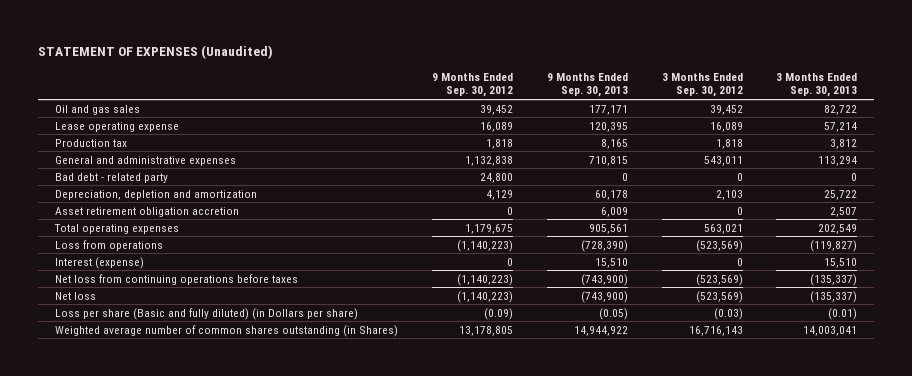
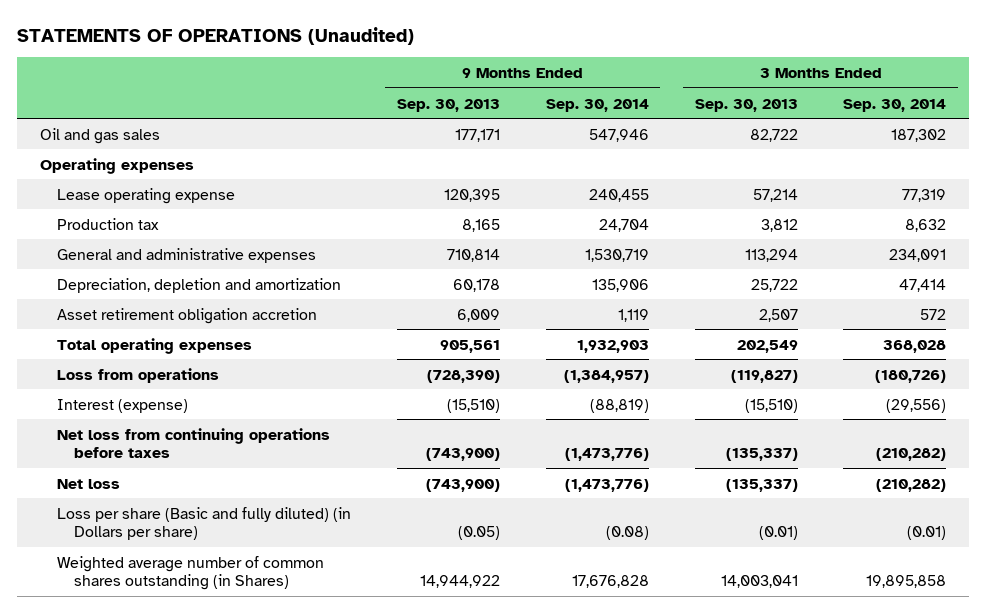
- STATEMENT OF EXPENSES (Unaudited)
+ STATEMENTS OF OPERATIONS (Unaudited)
- | 9 Months Ended Sep. 30, 2012 | 9 Months Ended Sep. 30, 2013 | 3 Months Ended Sep. 30, 2012 | 3 Months Ended Sep. 30, 2013
+ | 9 Months Ended Sep. 30, 2013 | 9 Months Ended Sep. 30, 2014 | 3 Months Ended Sep. 30, 2013 | 3 Months Ended Sep. 30, 2014
+ Operating expenses
- General and administrative expenses | 1,132,838 | 710,815 | 543,011 | 113,294
- Bad debt - related party | 24,800 | 0 | 0 | 0
+ General and administrative expenses | 710,814 | 1,530,719 | 113,294 | 234,091
- Interest (expense) | 0 | 15,510 | 0 | 15,510
+ Interest (expense) | (15,510) | (88,819) | (15,510) | (29,556)

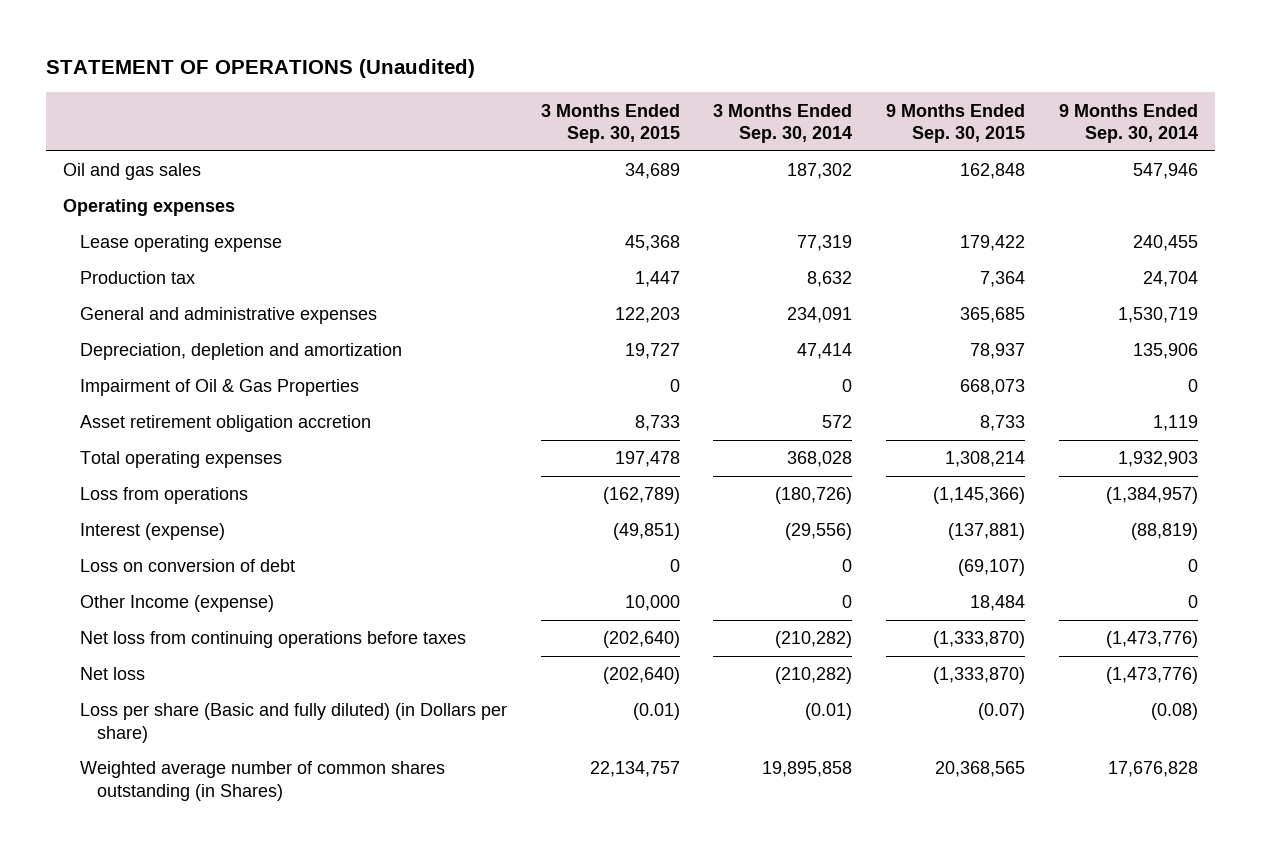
- STATEMENTS OF OPERATIONS (Unaudited)
+ STATEMENT OF OPERATIONS (Unaudited)
- | 9 Months Ended Sep. 30, 2013 | 9 Months Ended Sep. 30, 2014 | 3 Months Ended Sep. 30, 2013 | 3 Months Ended Sep. 30, 2014
+ | 3 Months Ended Sep. 30, 2015 | 3 Months Ended Sep. 30, 2014 | 9 Months Ended Sep. 30, 2015 | 9 Months Ended Sep. 30, 2014
+ Impairment of Oil & Gas Properties | 0 | 0 | 668,073 | 0
+ Loss on conversion of debt | 0 | 0 | (69,107) | 0
+ Other Income (expense) | 10,000 | 0 | 18,484 | 0

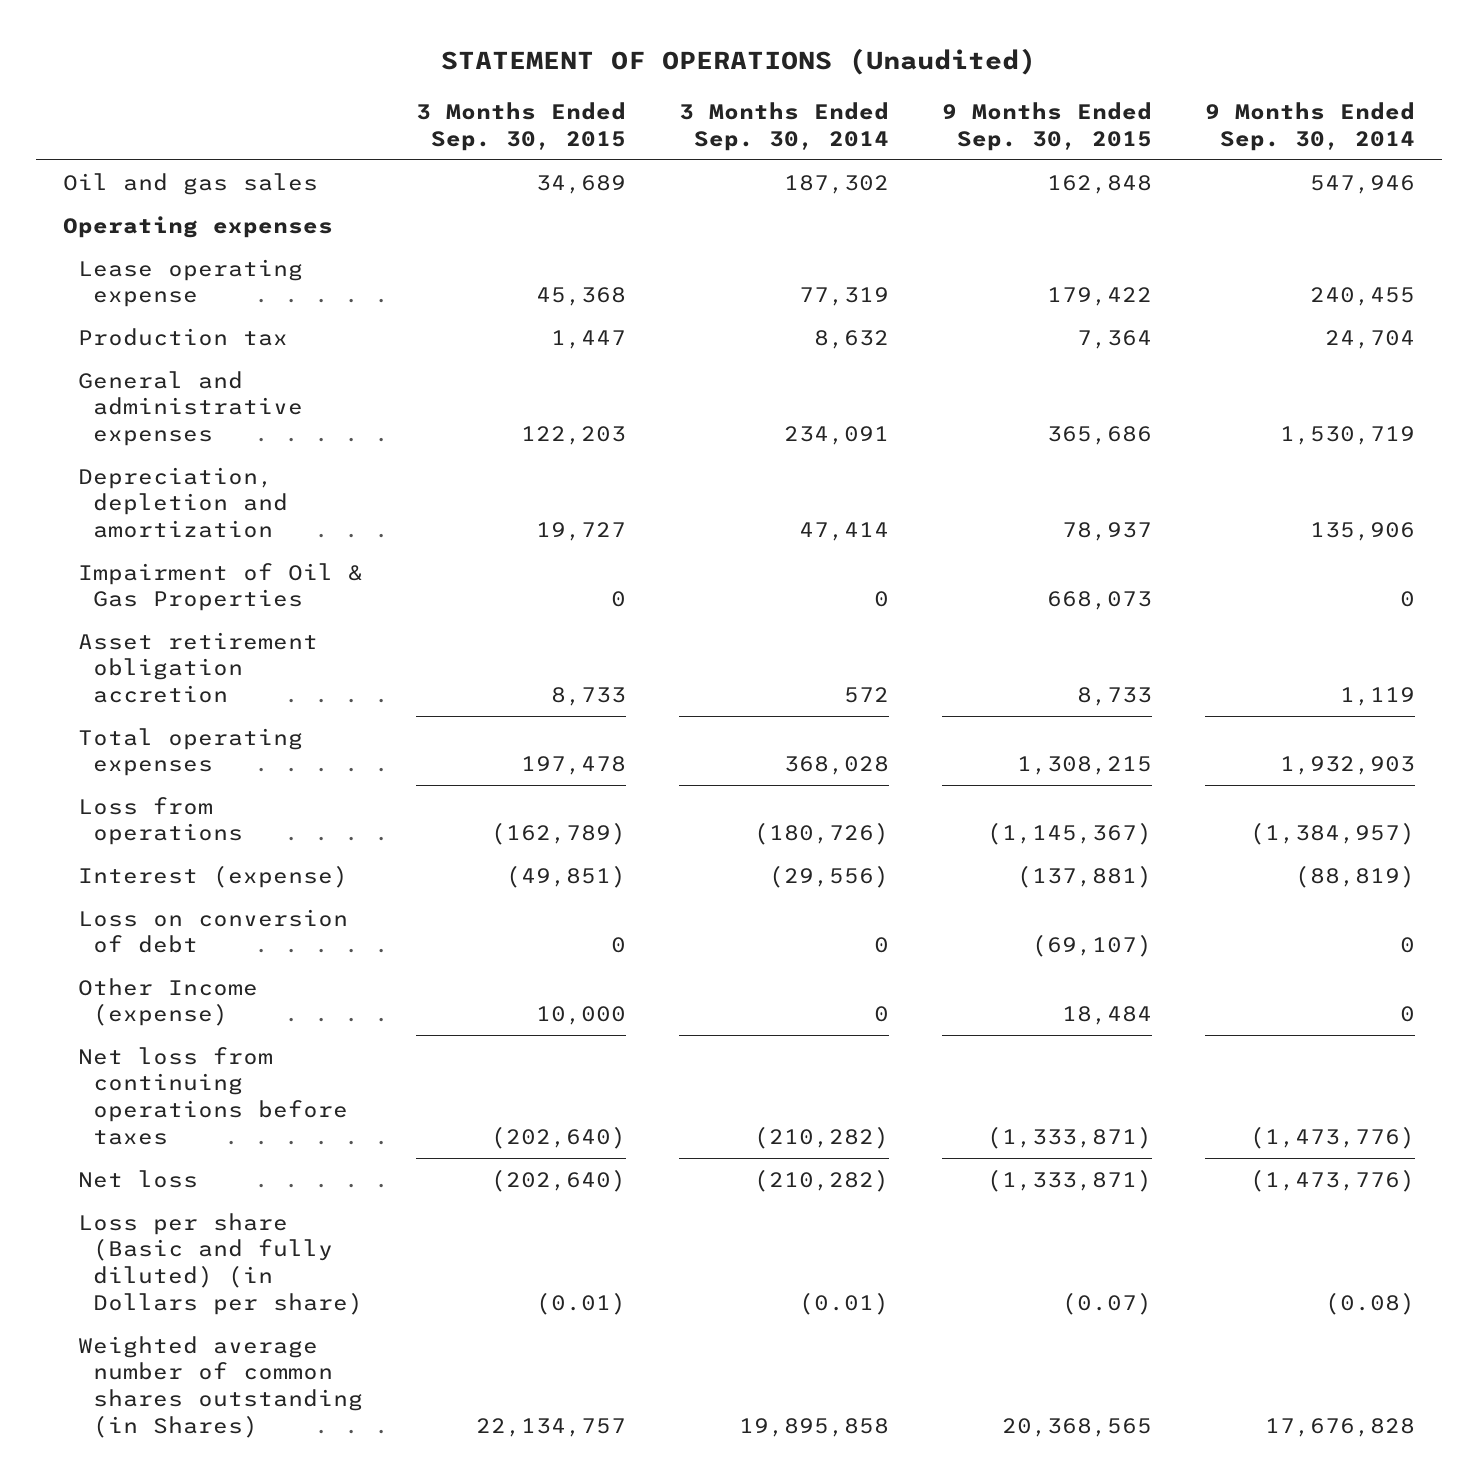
- General and administrative expenses | 122,203 | 234,091 | 365,685 | 1,530,719
+ General and administrative expenses | 122,203 | 234,091 | 365,686 | 1,530,719
- Total operating expenses | 197,478 | 368,028 | 1,308,214 | 1,932,903
- Loss from operations | (162,789) | (180,726) | (1,145,366) | (1,384,957)
+ Total operating expenses | 197,478 | 368,028 | 1,308,215 | 1,932,903
+ Loss from operations | (162,789) | (180,726) | (1,145,367) | (1,384,957)
- Net loss from continuing operations before taxes | (202,640) | (210,282) | (1,333,870) | (1,473,776)
- Net loss | (202,640) | (210,282) | (1,333,870) | (1,473,776)
+ Net loss from continuing operations before taxes | (202,640) | (210,282) | (1,333,871) | (1,473,776)
+ Net loss | (202,640) | (210,282) | (1,333,871) | (1,473,776)

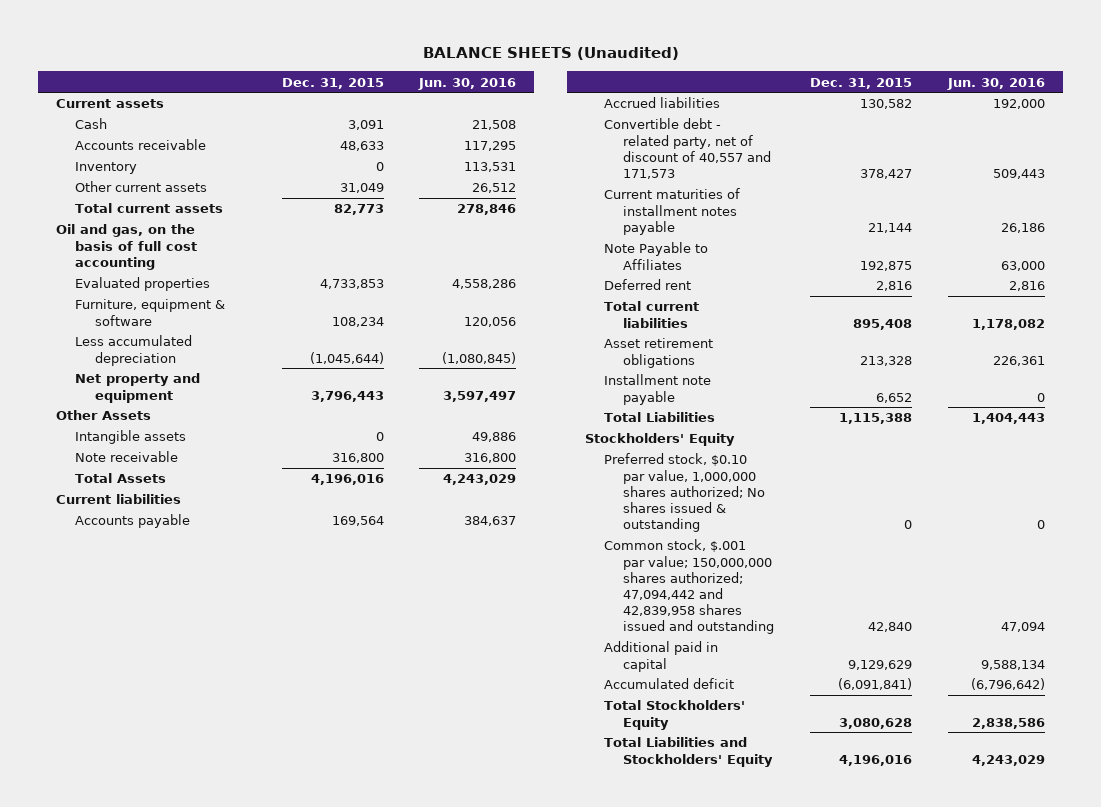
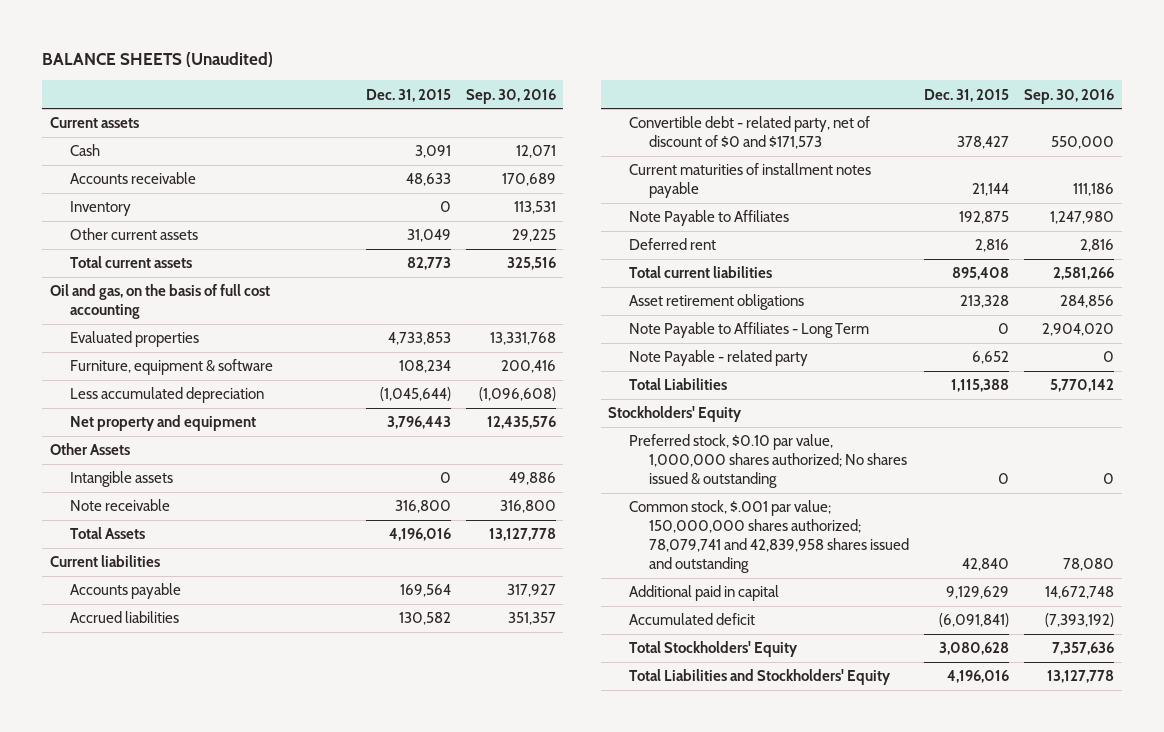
- | Dec. 31, 2015 | Jun. 30, 2016
+ | Dec. 31, 2015 | Sep. 30, 2016
- Convertible debt - related party, net of discount of 40,557 and 171,573 | 378,427 | 509,443
+ Convertible debt - related party, net of discount of $0 and $171,573 | 378,427 | 550,000
- Installment note payable | 6,652 | 0
+ Note Payable to Affiliates - Long Term | 0 | 2,904,020
+ Note Payable - related party | 6,652 | 0
- Common stock, $.001 par value; 150,000,000 shares authorized; 47,094,442 and 42,839,958 shares issued and outstanding | 42,840 | 47,094
+ Common stock, $.001 par value; 150,000,000 shares authorized; 78,079,741 and 42,839,958 shares issued and outstanding | 42,840 | 78,080

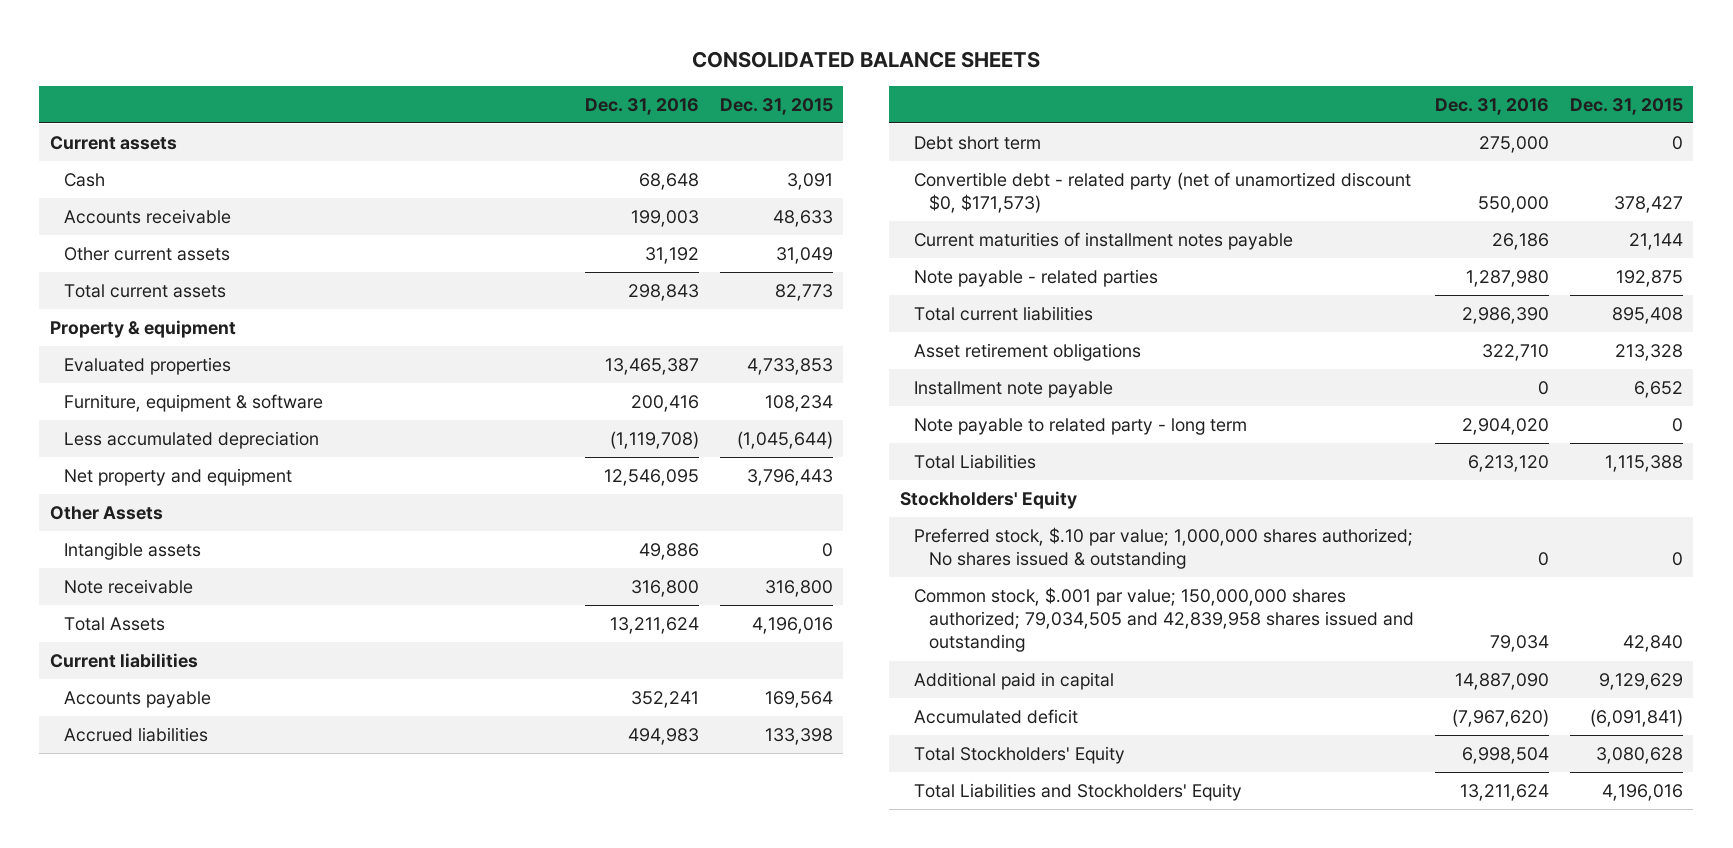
- BALANCE SHEETS (Unaudited)
+ CONSOLIDATED BALANCE SHEETS
- | Dec. 31, 2015 | Sep. 30, 2016
+ | Dec. 31, 2016 | Dec. 31, 2015
- Inventory | 0 | 113,531
- Oil and gas, on the basis of full cost accounting
+ Property & equipment
- Accrued liabilities | 130,582 | 351,357
- Convertible debt - related party, net of discount of $0 and $171,573 | 378,427 | 550,000
+ Accrued liabilities | 494,983 | 133,398
+ Debt short term | 275,000 | 0
+ Convertible debt - related party (net of unamortized discount $0, $171,573) | 550,000 | 378,427
- Note Payable to Affiliates | 192,875 | 1,247,980
- Deferred rent | 2,816 | 2,816
+ Note payable - related parties | 1,287,980 | 192,875
- Note Payable to Affiliates - Long Term | 0 | 2,904,020
- Note Payable - related party | 6,652 | 0
+ Installment note payable | 0 | 6,652
+ Note payable to related party - long term | 2,904,020 | 0
- Preferred stock, $0.10 par value, 1,000,000 shares authorized; No shares issued & outstanding | 0 | 0
- Common stock, $.001 par value; 150,000,000 shares authorized; 78,079,741 and 42,839,958 shares issued and outstanding | 42,840 | 78,080
+ Preferred stock, $.10 par value; 1,000,000 shares authorized; No shares issued & outstanding | 0 | 0
+ Common stock, $.001 par value; 150,000,000 shares authorized; 79,034,505 and 42,839,958 shares issued and outstanding | 79,034 | 42,840

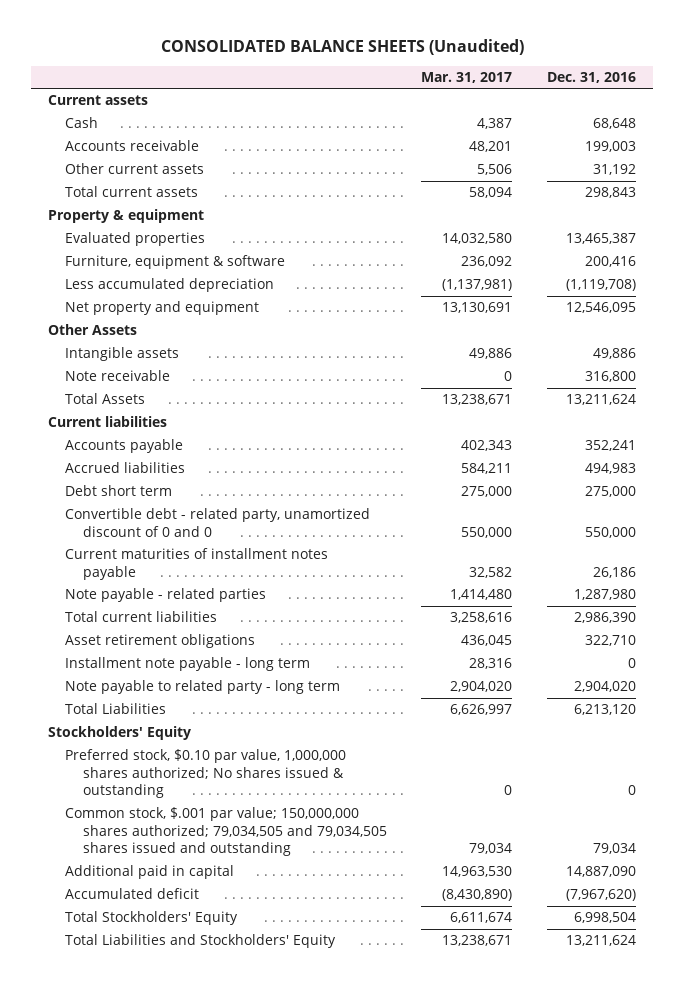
- CONSOLIDATED BALANCE SHEETS
+ CONSOLIDATED BALANCE SHEETS (Unaudited)
- | Dec. 31, 2016 | Dec. 31, 2015
+ | Mar. 31, 2017 | Dec. 31, 2016
- Convertible debt - related party (net of unamortized discount $0, $171,573) | 550,000 | 378,427
+ Convertible debt - related party, unamortized discount of 0 and 0 | 550,000 | 550,000
- Installment note payable | 0 | 6,652
+ Installment note payable - long term | 28,316 | 0
- Preferred stock, $.10 par value; 1,000,000 shares authorized; No shares issued & outstanding | 0 | 0
- Common stock, $.001 par value; 150,000,000 shares authorized; 79,034,505 and 42,839,958 shares issued and outstanding | 79,034 | 42,840
+ Preferred stock, $0.10 par value, 1,000,000 shares authorized; No shares issued & outstanding | 0 | 0
+ Common stock, $.001 par value; 150,000,000 shares authorized; 79,034,505 and 79,034,505 shares issued and outstanding | 79,034 | 79,034

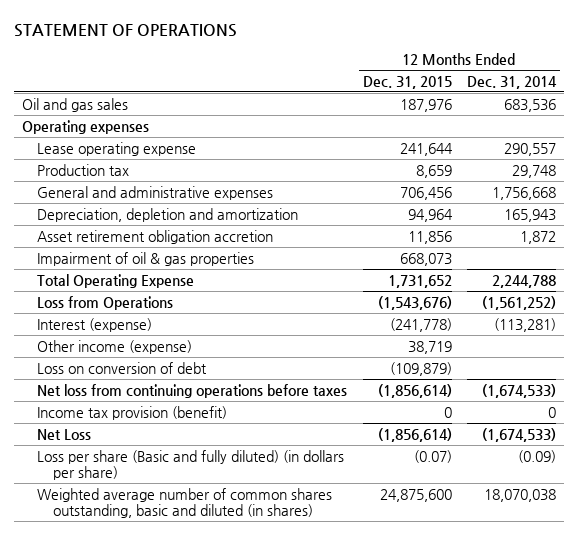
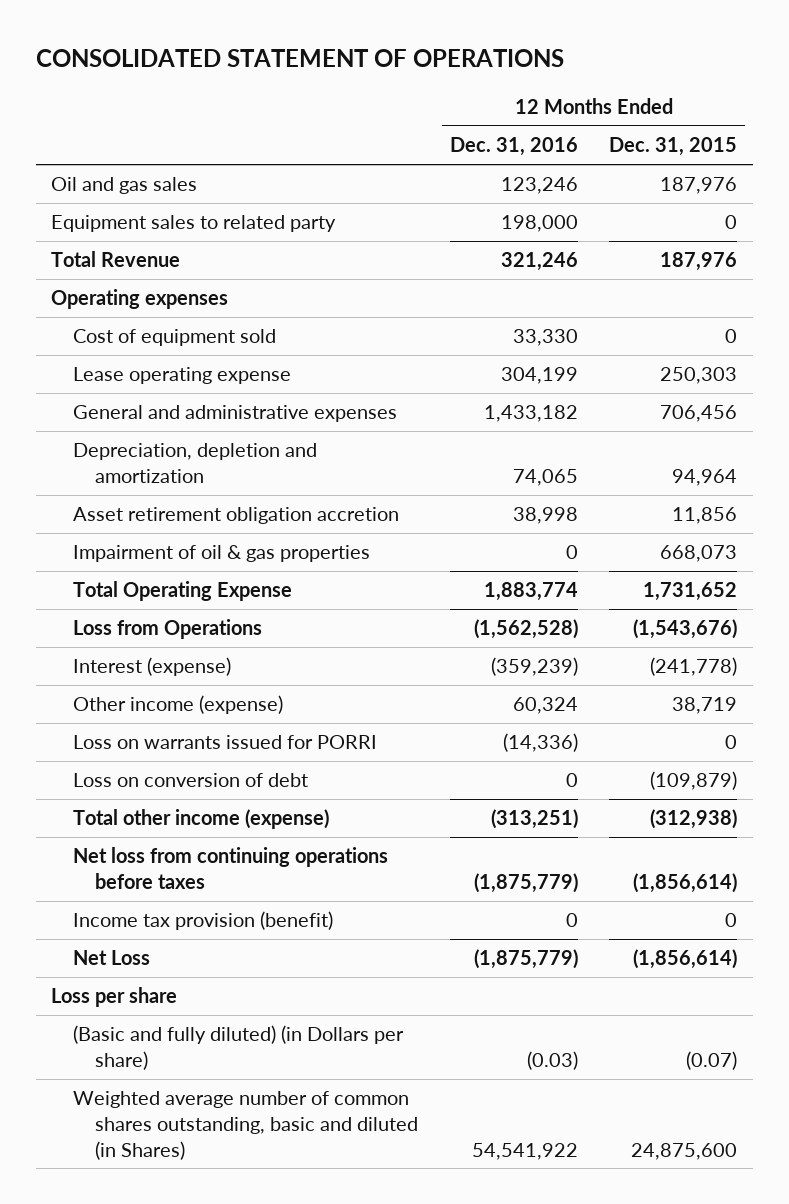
- STATEMENT OF OPERATIONS
+ CONSOLIDATED STATEMENT OF OPERATIONS
- | 12 Months Ended Dec. 31, 2015 | 12 Months Ended Dec. 31, 2014
+ | 12 Months Ended Dec. 31, 2016 | 12 Months Ended Dec. 31, 2015
+ Equipment sales to related party | 198,000 | 0
+ Total Revenue | 321,246 | 187,976
- Lease operating expense | 241,644 | 290,557
- Production tax | 8,659 | 29,748
+ Cost of equipment sold | 33,330 | 0
+ Lease operating expense | 304,199 | 250,303
+ Loss on warrants issued for PORRI | (14,336) | 0
+ Total other income (expense) | (313,251) | (312,938)
- Loss per share (Basic and fully diluted) (in dollars per share) | (0.07) | (0.09)
- Weighted average number of common shares outstanding, basic and diluted (in shares) | 24,875,600 | 18,070,038
+ Loss per share
+ (Basic and fully diluted) (in Dollars per share) | (0.03) | (0.07)
+ Weighted average number of common shares outstanding, basic and diluted (in Shares) | 54,541,922 | 24,875,600

